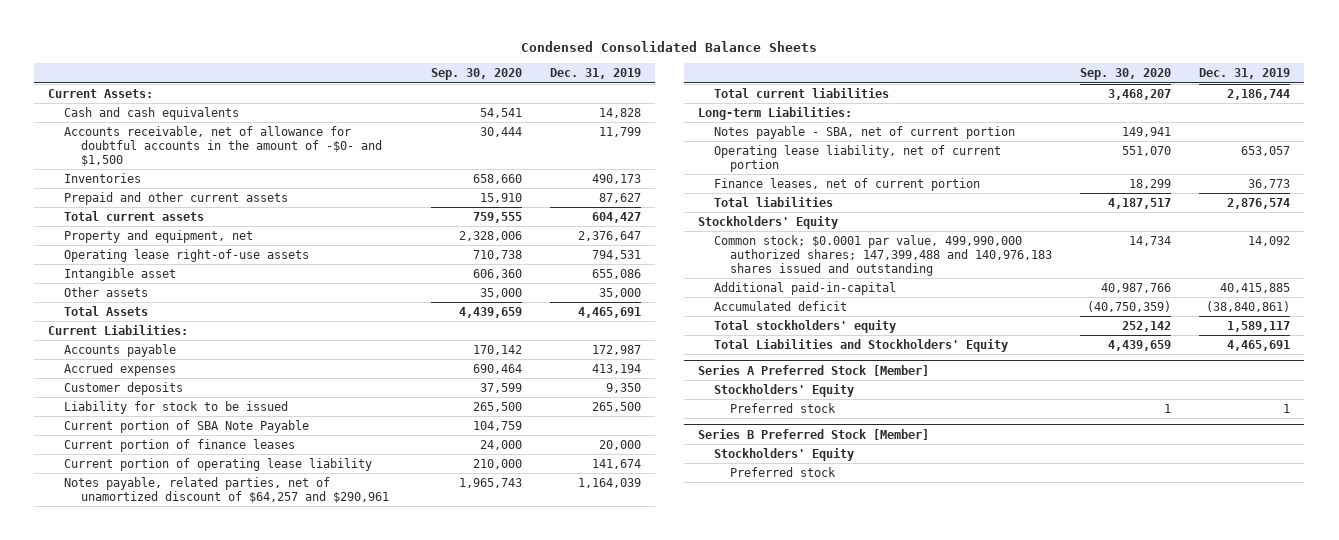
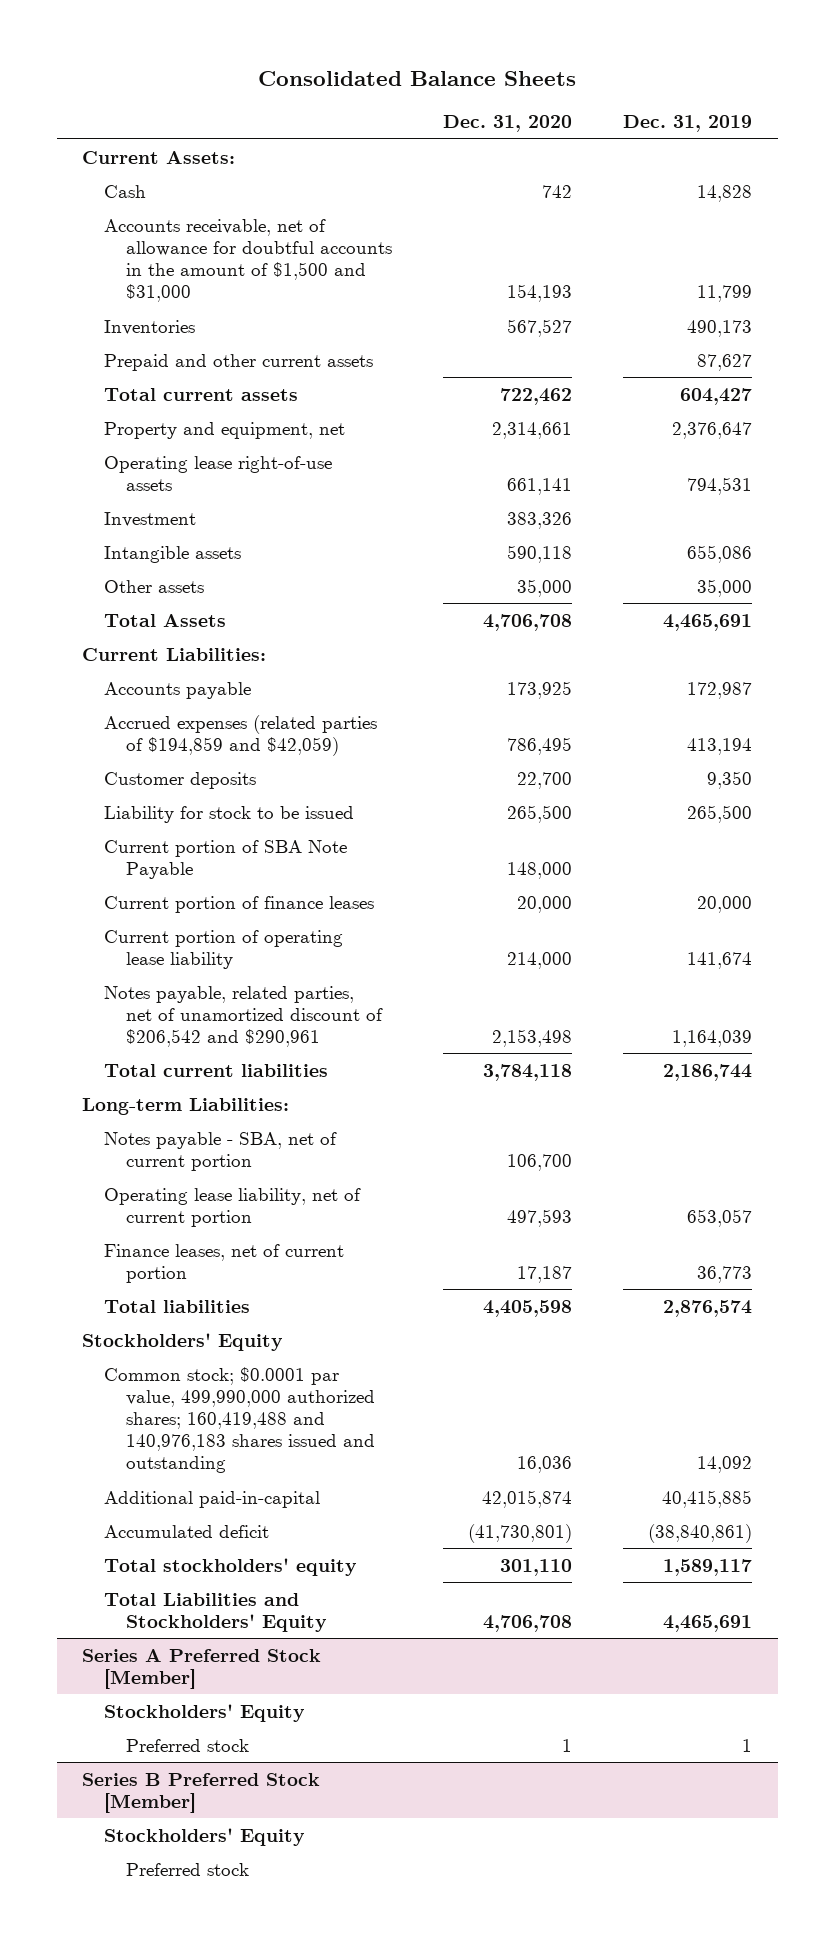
- Condensed Consolidated Balance Sheets
+ Consolidated Balance Sheets
- | Sep. 30, 2020 | Dec. 31, 2019
+ | Dec. 31, 2020 | Dec. 31, 2019
- Cash and cash equivalents | 54,541 | 14,828
- Accounts receivable, net of allowance for doubtful accounts in the amount of -$0- and $1,500 | 30,444 | 11,799
+ Cash | 742 | 14,828
+ Accounts receivable, net of allowance for doubtful accounts in the amount of $1,500 and $31,000 | 154,193 | 11,799
- Intangible asset | 606,360 | 655,086
+ Investment | 383,326 |
+ Intangible assets | 590,118 | 655,086
- Accrued expenses | 690,464 | 413,194
+ Accrued expenses (related parties of $194,859 and $42,059) | 786,495 | 413,194
- Notes payable, related parties, net of unamortized discount of $64,257 and $290,961 | 1,965,743 | 1,164,039
+ Notes payable, related parties, net of unamortized discount of $206,542 and $290,961 | 2,153,498 | 1,164,039
- Common stock; $0.0001 par value, 499,990,000 authorized shares; 147,399,488 and 140,976,183 shares issued and outstanding | 14,734 | 14,092
+ Common stock; $0.0001 par value, 499,990,000 authorized shares; 160,419,488 and 140,976,183 shares issued and outstanding | 16,036 | 14,092

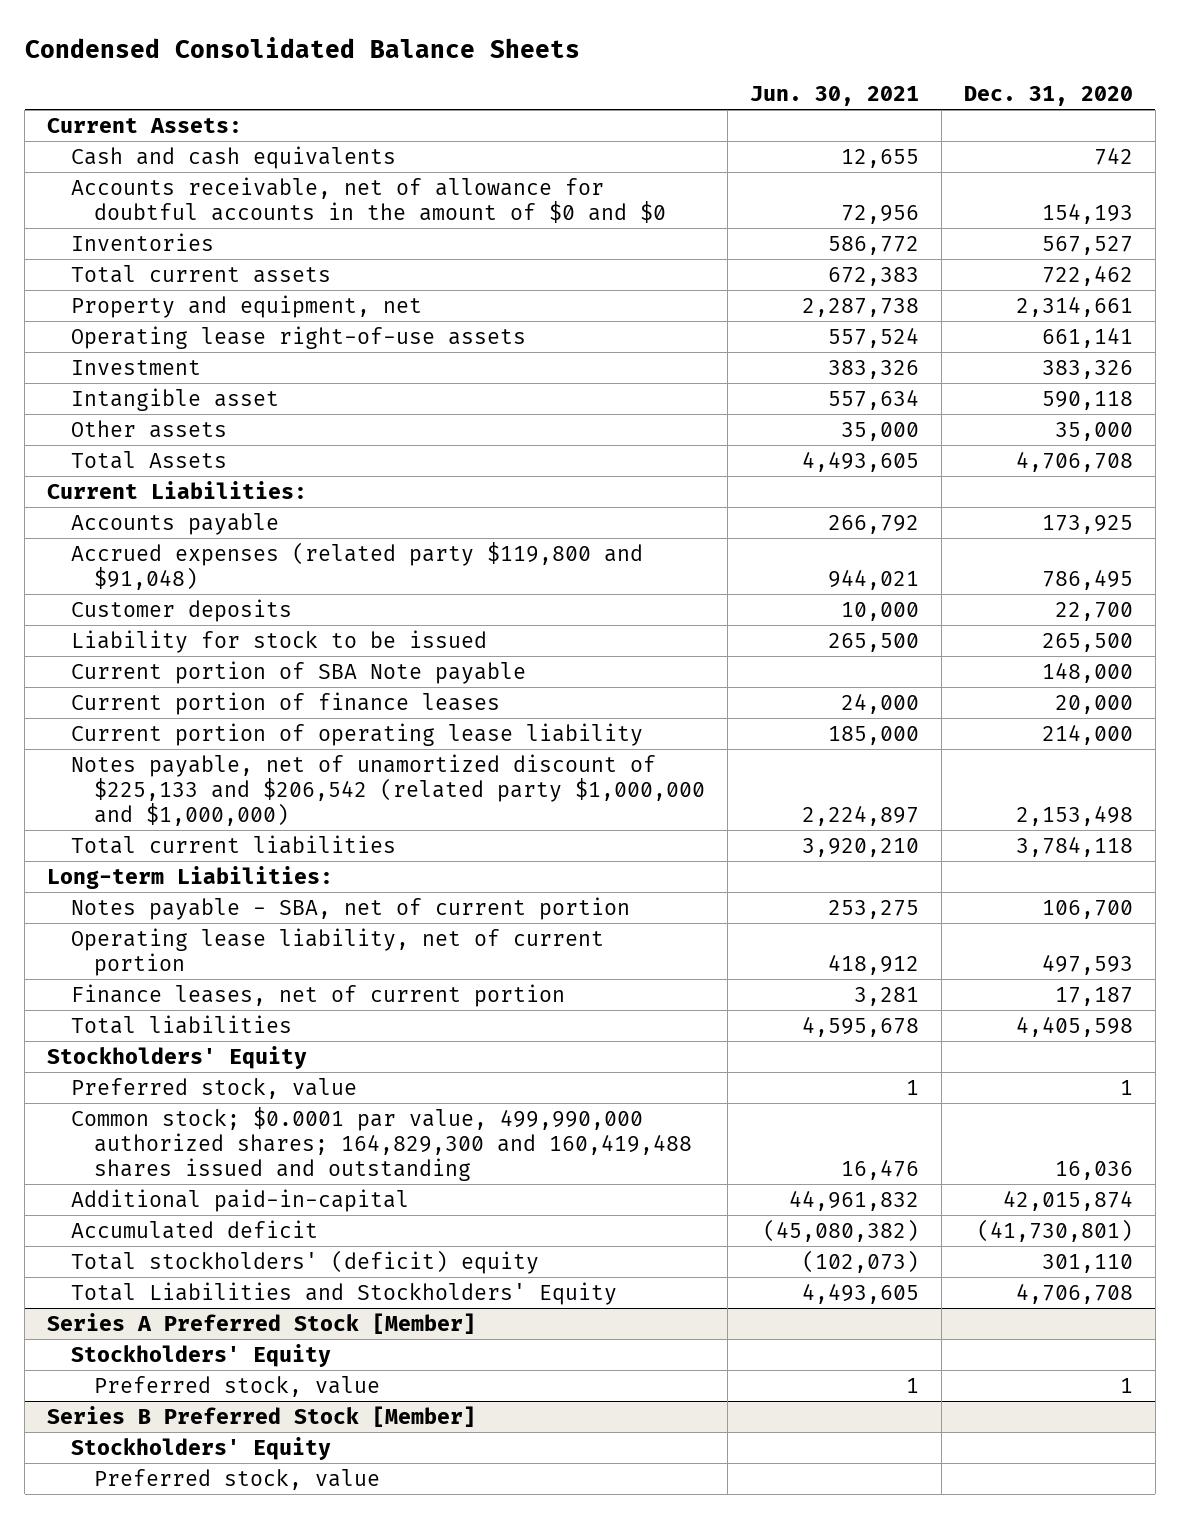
- Consolidated Balance Sheets
+ Condensed Consolidated Balance Sheets
- | Dec. 31, 2020 | Dec. 31, 2019
+ | Jun. 30, 2021 | Dec. 31, 2020
- Cash | 742 | 14,828
- Accounts receivable, net of allowance for doubtful accounts in the amount of $1,500 and $31,000 | 154,193 | 11,799
+ Cash and cash equivalents | 12,655 | 742
+ Accounts receivable, net of allowance for doubtful accounts in the amount of $0 and $0 | 72,956 | 154,193
- Prepaid and other current assets | | 87,627
- Intangible assets | 590,118 | 655,086
+ Intangible asset | 557,634 | 590,118
- Accrued expenses (related parties of $194,859 and $42,059) | 786,495 | 413,194
+ Accrued expenses (related party $119,800 and $91,048) | 944,021 | 786,495
- Current portion of SBA Note Payable | 148,000 |
+ Current portion of SBA Note payable | | 148,000
- Notes payable, related parties, net of unamortized discount of $206,542 and $290,961 | 2,153,498 | 1,164,039
+ Notes payable, net of unamortized discount of $225,133 and $206,542 (related party $1,000,000 and $1,000,000) | 2,224,897 | 2,153,498
- Common stock; $0.0001 par value, 499,990,000 authorized shares; 160,419,488 and 140,976,183 shares issued and outstanding | 16,036 | 14,092
+ Preferred stock, value | 1 | 1
+ Common stock; $0.0001 par value, 499,990,000 authorized shares; 164,829,300 and 160,419,488 shares issued and outstanding | 16,476 | 16,036
- Total stockholders' equity | 301,110 | 1,589,117
+ Total stockholders' (deficit) equity | (102,073) | 301,110
@ Series A Preferred Stock [Member]
- Preferred stock | 1 | 1
+ Preferred stock, value | 1 | 1
@ Series B Preferred Stock [Member]
- Preferred stock
+ Preferred stock, value

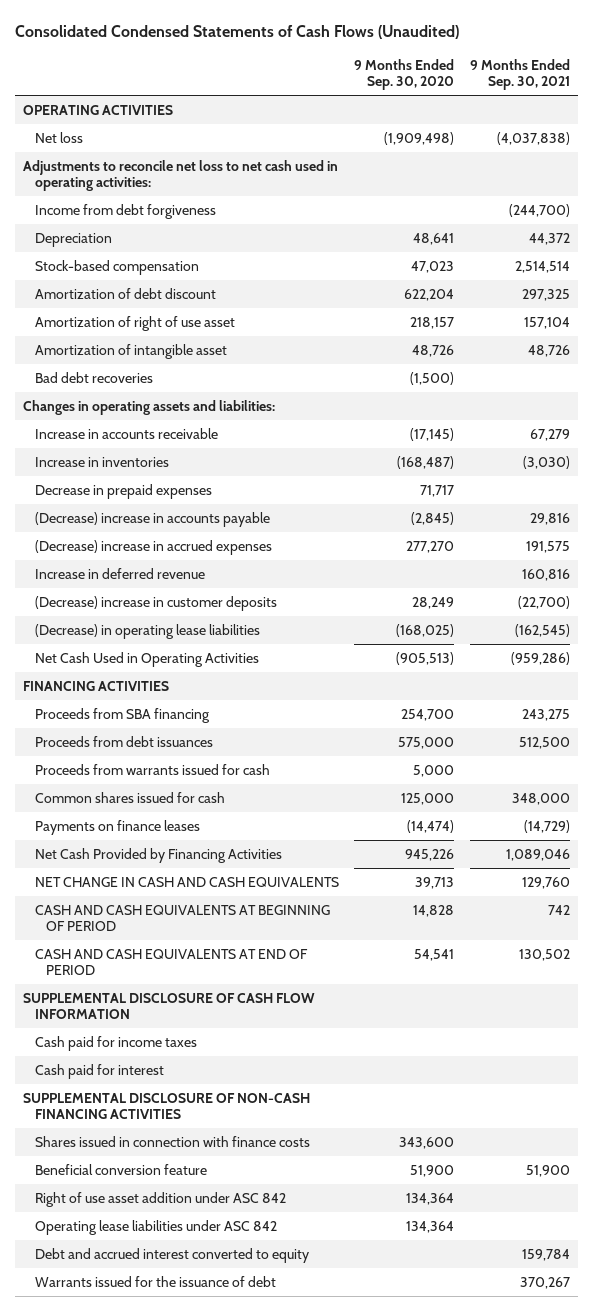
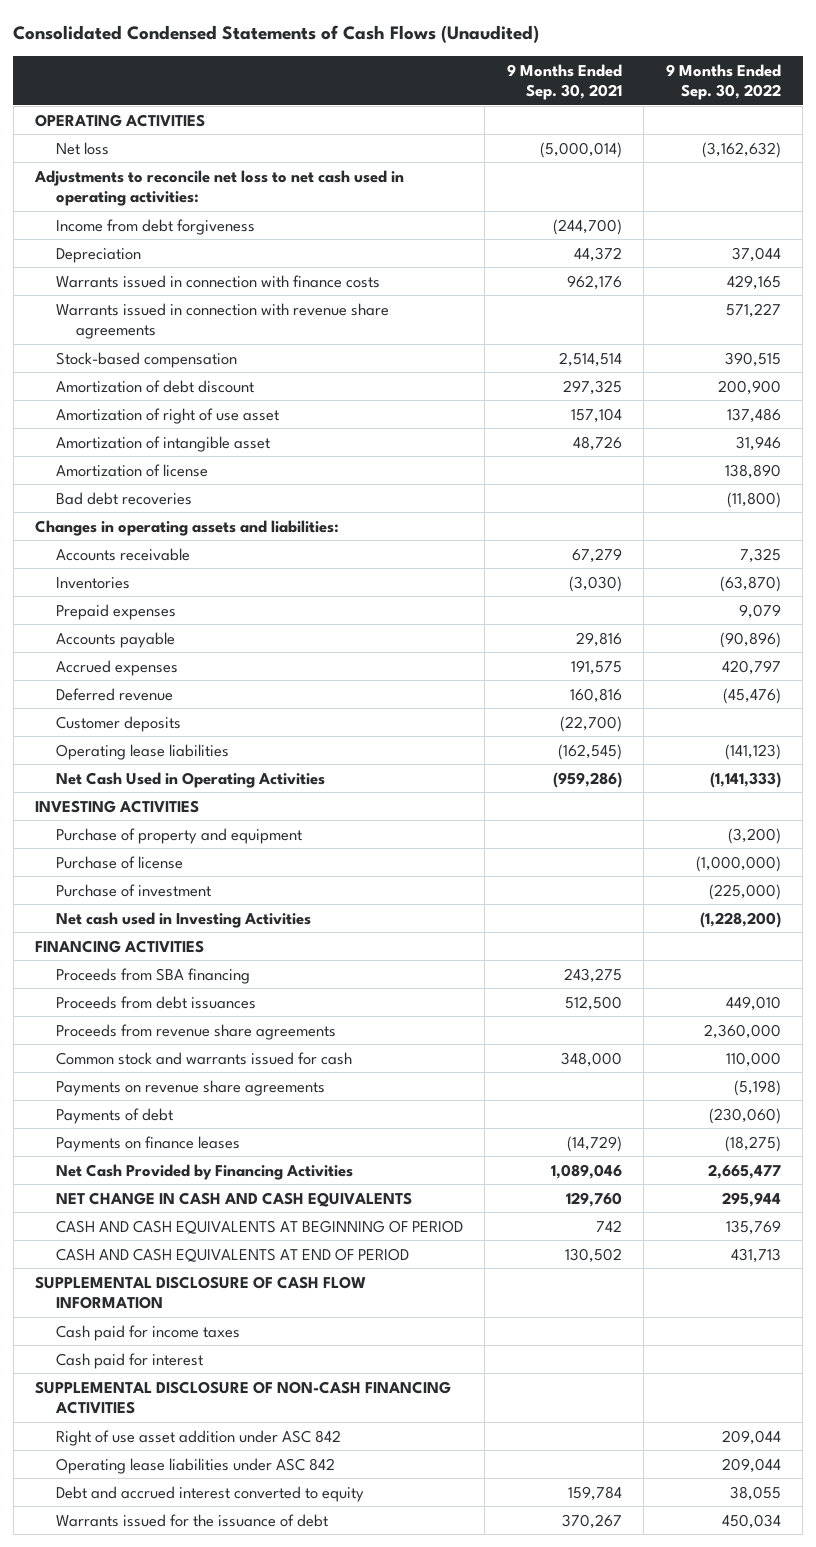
- | 9 Months Ended Sep. 30, 2020 | 9 Months Ended Sep. 30, 2021
+ | 9 Months Ended Sep. 30, 2021 | 9 Months Ended Sep. 30, 2022
- Net loss | (1,909,498) | (4,037,838)
+ Net loss | (5,000,014) | (3,162,632)
+ Warrants issued in connection with finance costs | 962,176 | 429,165
+ Warrants issued in connection with revenue share agreements | | 571,227
+ Amortization of license | | 138,890
- Increase in accounts receivable | (17,145) | 67,279
- Increase in inventories | (168,487) | (3,030)
- Decrease in prepaid expenses | 71,717 |
- (Decrease) increase in accounts payable | (2,845) | 29,816
- (Decrease) increase in accrued expenses | 277,270 | 191,575
- Increase in deferred revenue | | 160,816
- (Decrease) increase in customer deposits | 28,249 | (22,700)
- (Decrease) in operating lease liabilities | (168,025) | (162,545)
+ Accounts receivable | 67,279 | 7,325
+ Inventories | (3,030) | (63,870)
+ Prepaid expenses | | 9,079
+ Accounts payable | 29,816 | (90,896)
+ Accrued expenses | 191,575 | 420,797
+ Deferred revenue | 160,816 | (45,476)
+ Customer deposits | (22,700) |
+ Operating lease liabilities | (162,545) | (141,123)
+ INVESTING ACTIVITIES
+ Purchase of property and equipment | | (3,200)
+ Purchase of license | | (1,000,000)
+ Purchase of investment | | (225,000)
+ Net cash used in Investing Activities | | (1,228,200)
- Proceeds from warrants issued for cash | 5,000 |
- Common shares issued for cash | 125,000 | 348,000
+ Proceeds from revenue share agreements | | 2,360,000
+ Common stock and warrants issued for cash | 348,000 | 110,000
+ Payments on revenue share agreements | | (5,198)
+ Payments of debt | | (230,060)
- Shares issued in connection with finance costs | 343,600 |
- Beneficial conversion feature | 51,900 | 51,900

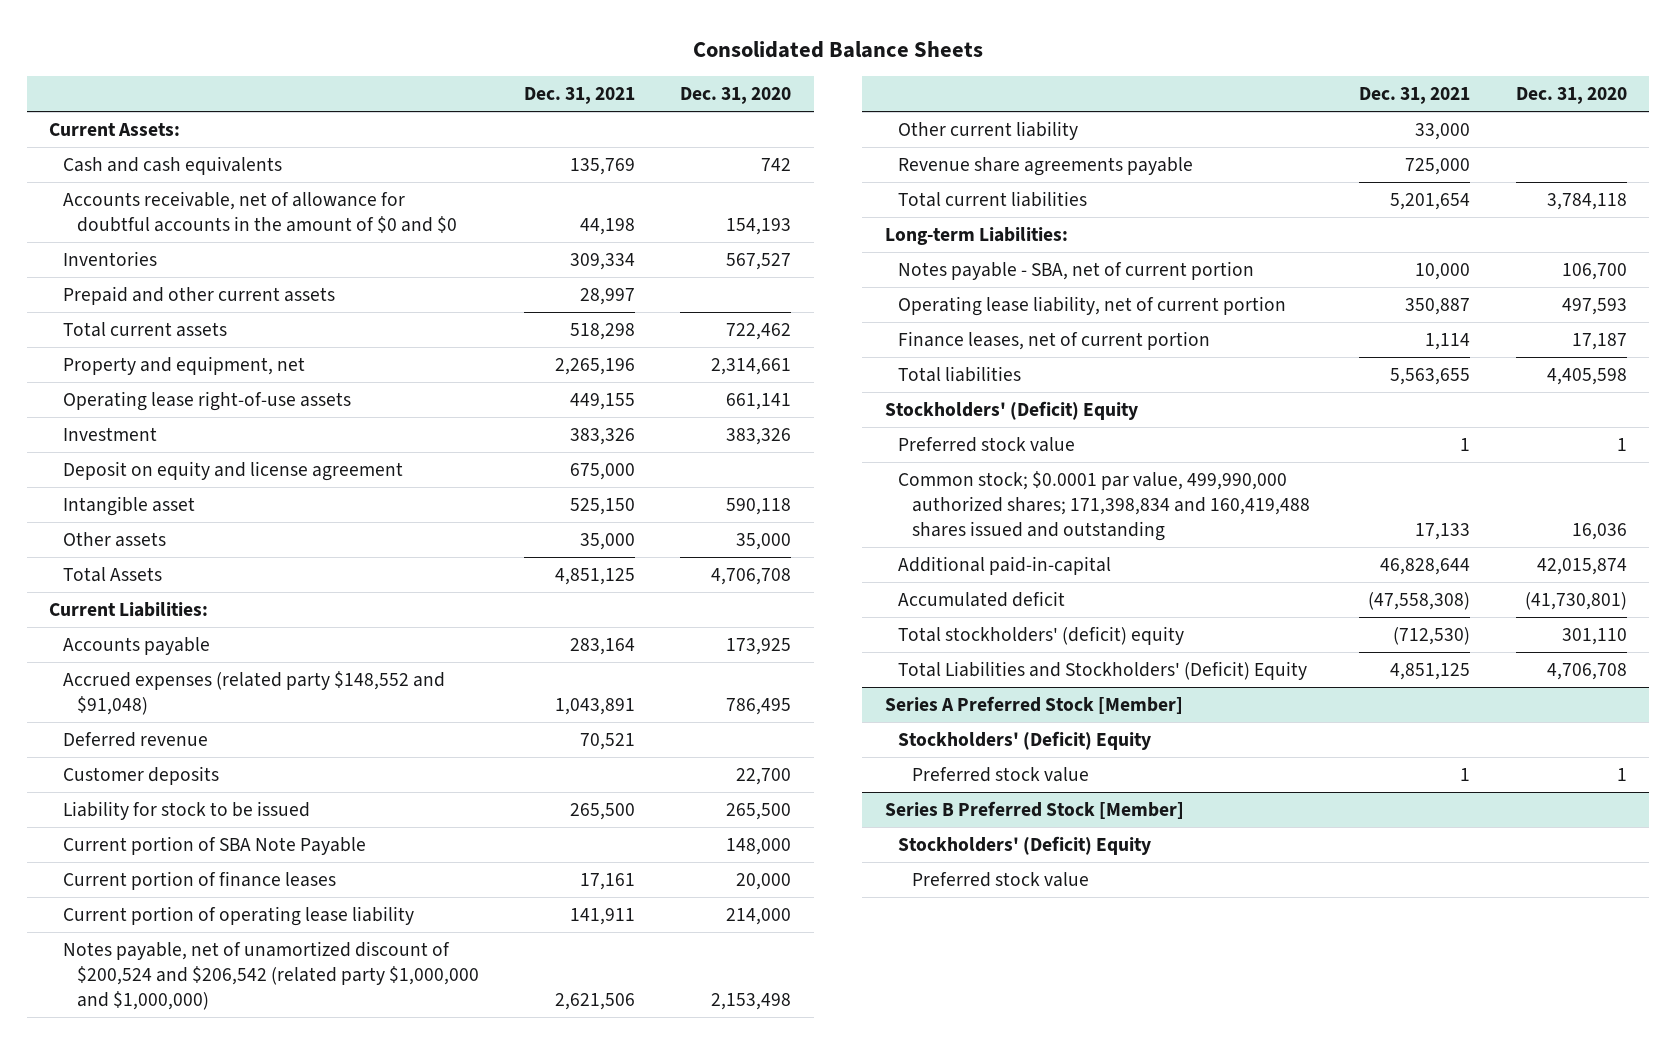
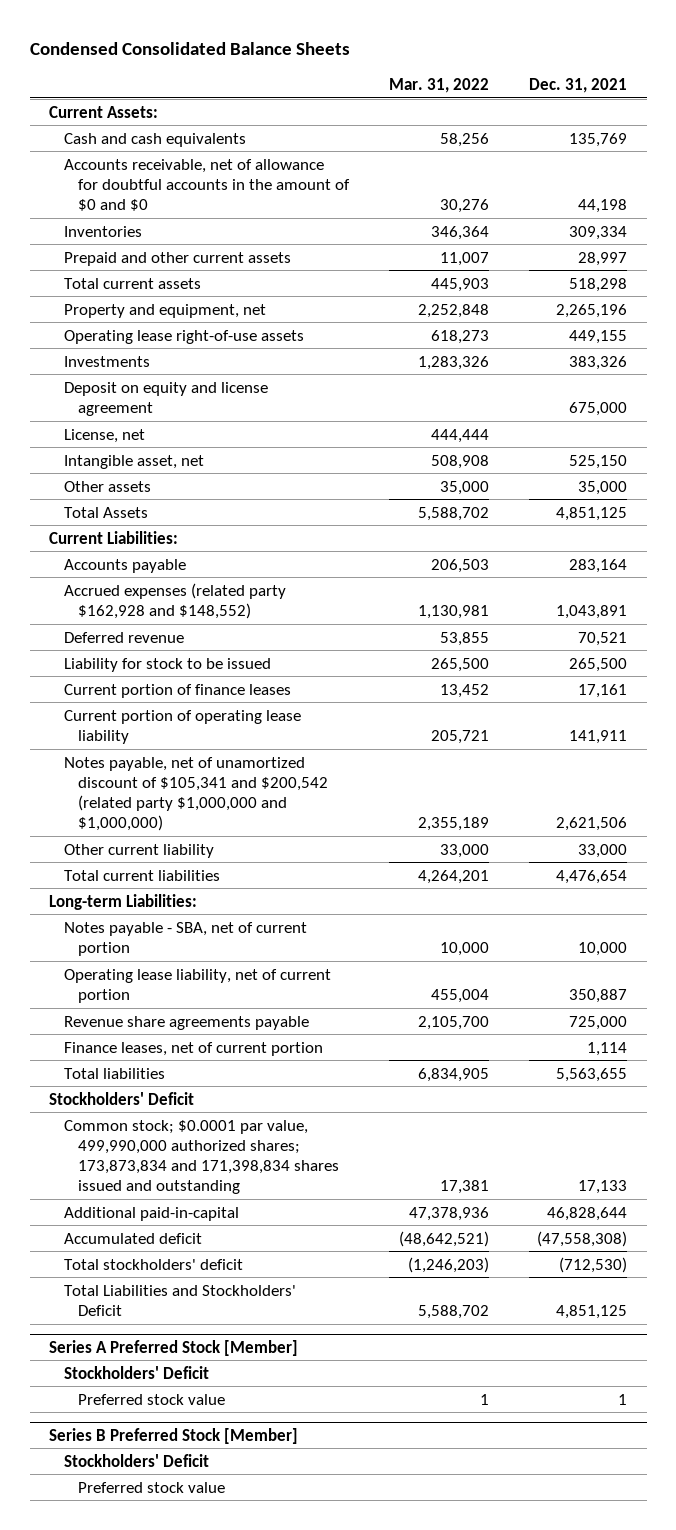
- Consolidated Balance Sheets
+ Condensed Consolidated Balance Sheets
- | Dec. 31, 2021 | Dec. 31, 2020
+ | Mar. 31, 2022 | Dec. 31, 2021
- Investment | 383,326 | 383,326
+ Investments | 1,283,326 | 383,326
- Intangible asset | 525,150 | 590,118
+ License, net | 444,444 |
+ Intangible asset, net | 508,908 | 525,150
- Accrued expenses (related party $148,552 and $91,048) | 1,043,891 | 786,495
+ Accrued expenses (related party $162,928 and $148,552) | 1,130,981 | 1,043,891
- Customer deposits | | 22,700
- Current portion of SBA Note Payable | | 148,000
- Notes payable, net of unamortized discount of $200,524 and $206,542 (related party $1,000,000 and $1,000,000) | 2,621,506 | 2,153,498
+ Notes payable, net of unamortized discount of $105,341 and $200,542 (related party $1,000,000 and $1,000,000) | 2,355,189 | 2,621,506
- Total current liabilities | 5,201,654 | 3,784,118
+ Total current liabilities | 4,264,201 | 4,476,654
moved down: Revenue share agreements payable | 2,105,700 | 725,000
- Stockholders' (Deficit) Equity
- Preferred stock value | 1 | 1
- Common stock; $0.0001 par value, 499,990,000 authorized shares; 171,398,834 and 160,419,488 shares issued and outstanding | 17,133 | 16,036
+ Stockholders' Deficit
+ Common stock; $0.0001 par value, 499,990,000 authorized shares; 173,873,834 and 171,398,834 shares issued and outstanding | 17,381 | 17,133
- Total stockholders' (deficit) equity | (712,530) | 301,110
- Total Liabilities and Stockholders' (Deficit) Equity | 4,851,125 | 4,706,708
+ Total stockholders' deficit | (1,246,203) | (712,530)
+ Total Liabilities and Stockholders' Deficit | 5,588,702 | 4,851,125
@ Series A Preferred Stock [Member]
- Stockholders' (Deficit) Equity
+ Stockholders' Deficit
@ Series B Preferred Stock [Member]
- Stockholders' (Deficit) Equity
+ Stockholders' Deficit

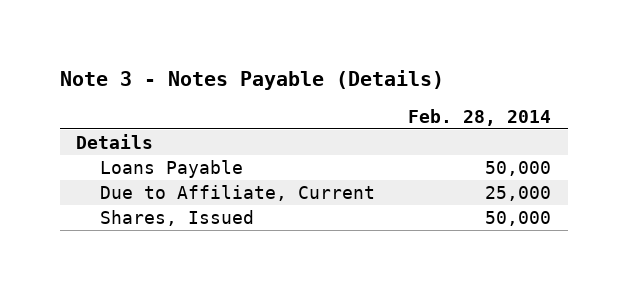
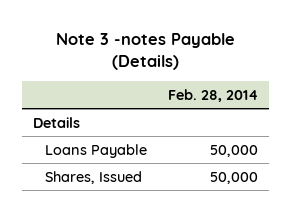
- Note 3 - Notes Payable (Details)
+ Note 3 -notes Payable (Details)
- Due to Affiliate, Current | 25,000

